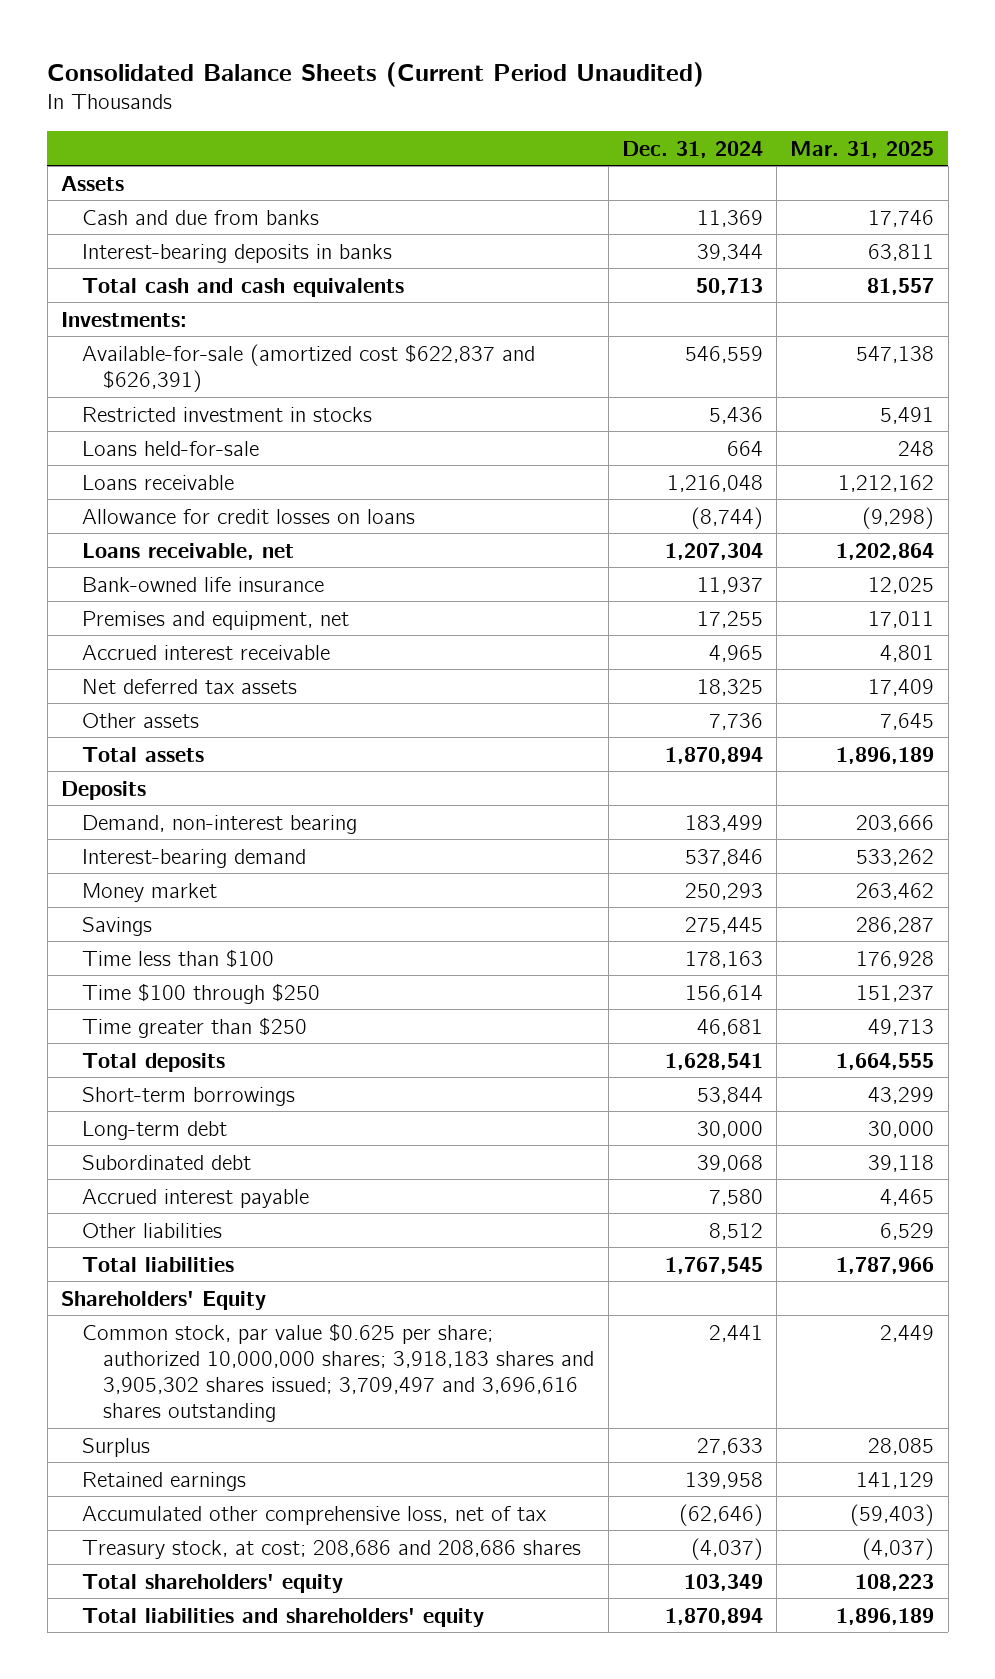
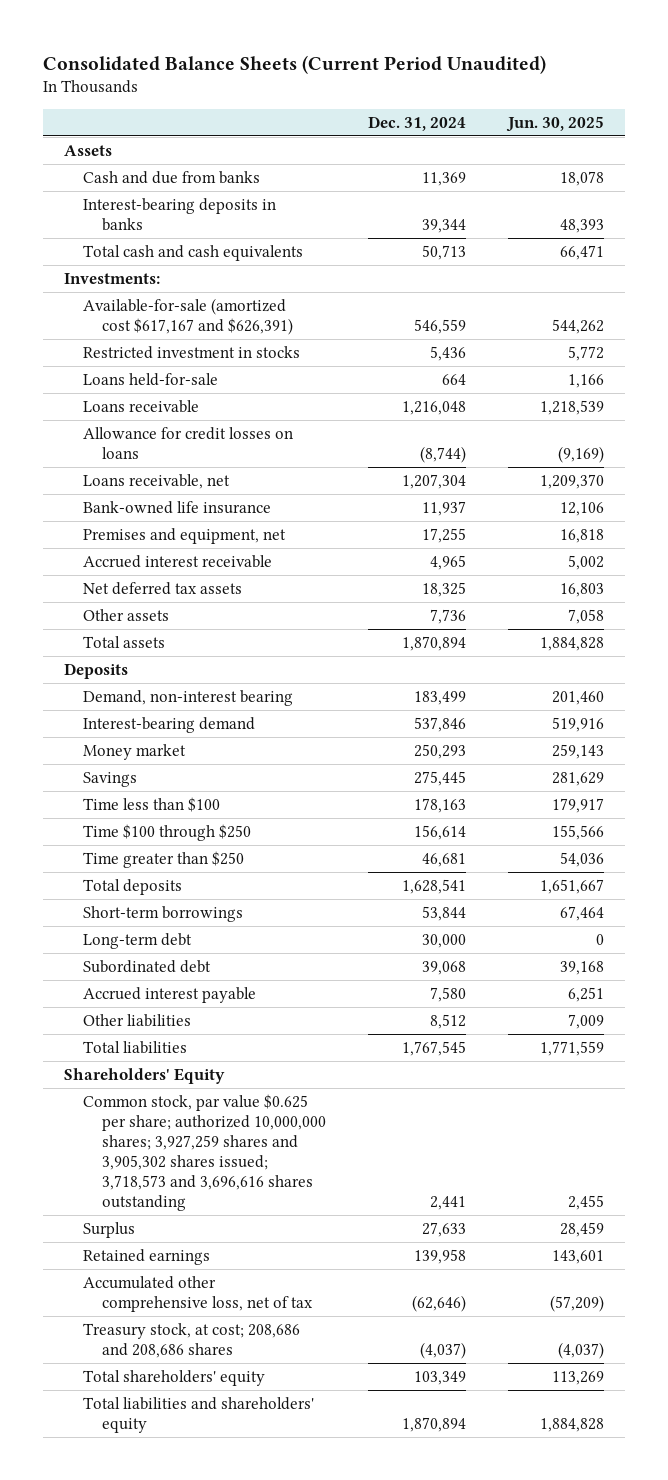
- | Dec. 31, 2024 | Mar. 31, 2025
+ | Dec. 31, 2024 | Jun. 30, 2025
- Available-for-sale (amortized cost $622,837 and $626,391) | 546,559 | 547,138
+ Available-for-sale (amortized cost $617,167 and $626,391) | 546,559 | 544,262
- Common stock, par value $0.625 per share; authorized 10,000,000 shares; 3,918,183 shares and 3,905,302 shares issued; 3,709,497 and 3,696,616 shares outstanding | 2,441 | 2,449
+ Common stock, par value $0.625 per share; authorized 10,000,000 shares; 3,927,259 shares and 3,905,302 shares issued; 3,718,573 and 3,696,616 shares outstanding | 2,441 | 2,455

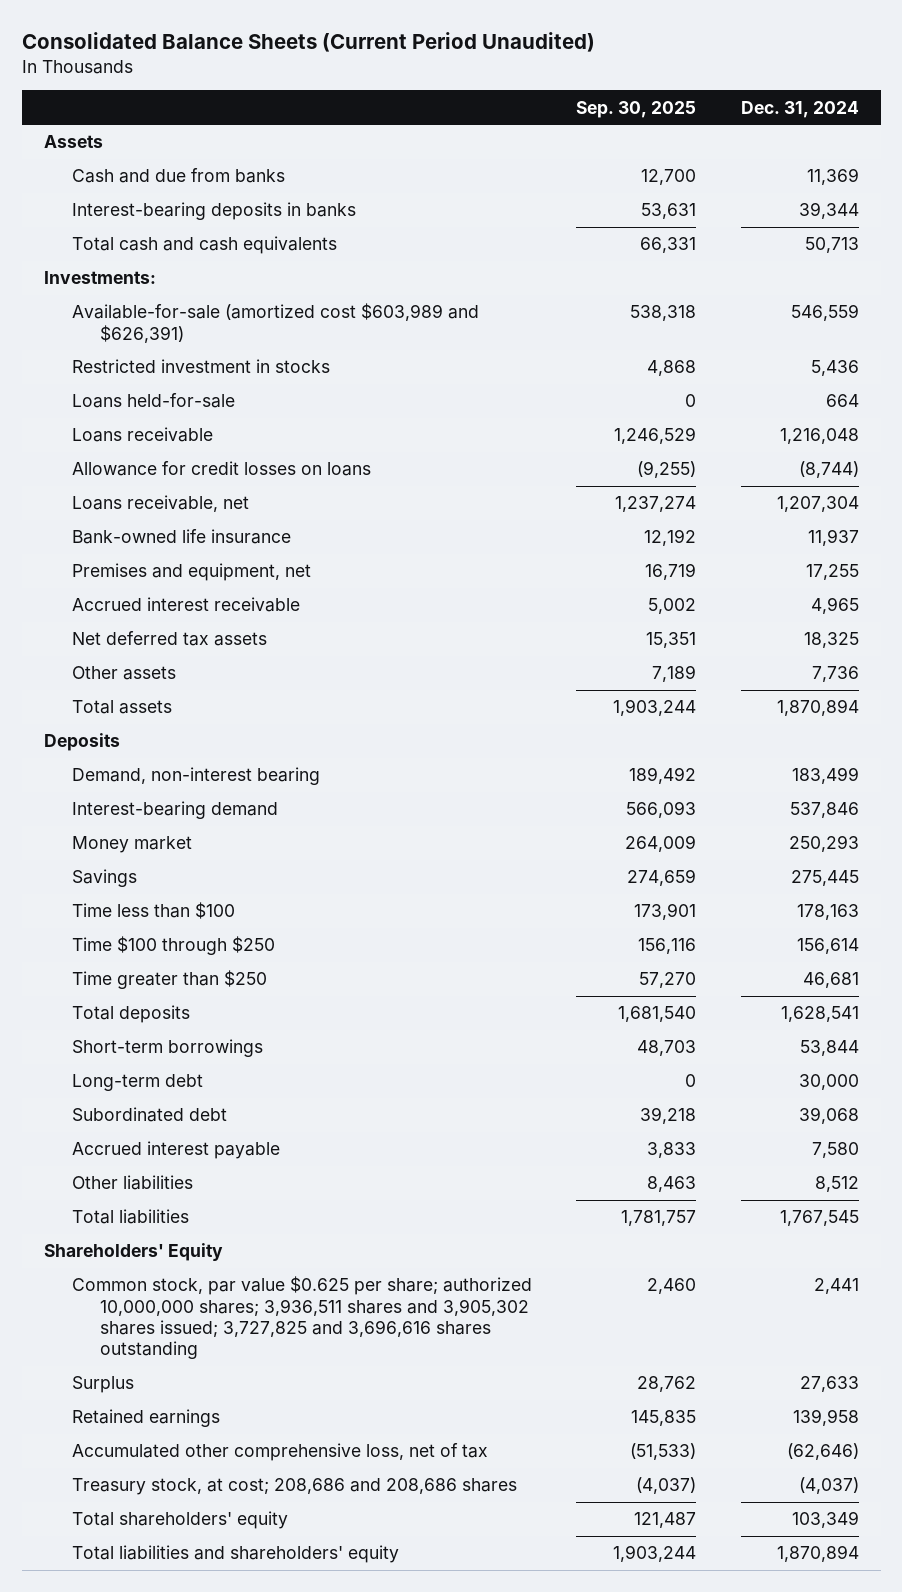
- | Dec. 31, 2024 | Jun. 30, 2025
+ | Sep. 30, 2025 | Dec. 31, 2024
- Available-for-sale (amortized cost $617,167 and $626,391) | 546,559 | 544,262
+ Available-for-sale (amortized cost $603,989 and $626,391) | 538,318 | 546,559
- Common stock, par value $0.625 per share; authorized 10,000,000 shares; 3,927,259 shares and 3,905,302 shares issued; 3,718,573 and 3,696,616 shares outstanding | 2,441 | 2,455
+ Common stock, par value $0.625 per share; authorized 10,000,000 shares; 3,936,511 shares and 3,905,302 shares issued; 3,727,825 and 3,696,616 shares outstanding | 2,460 | 2,441

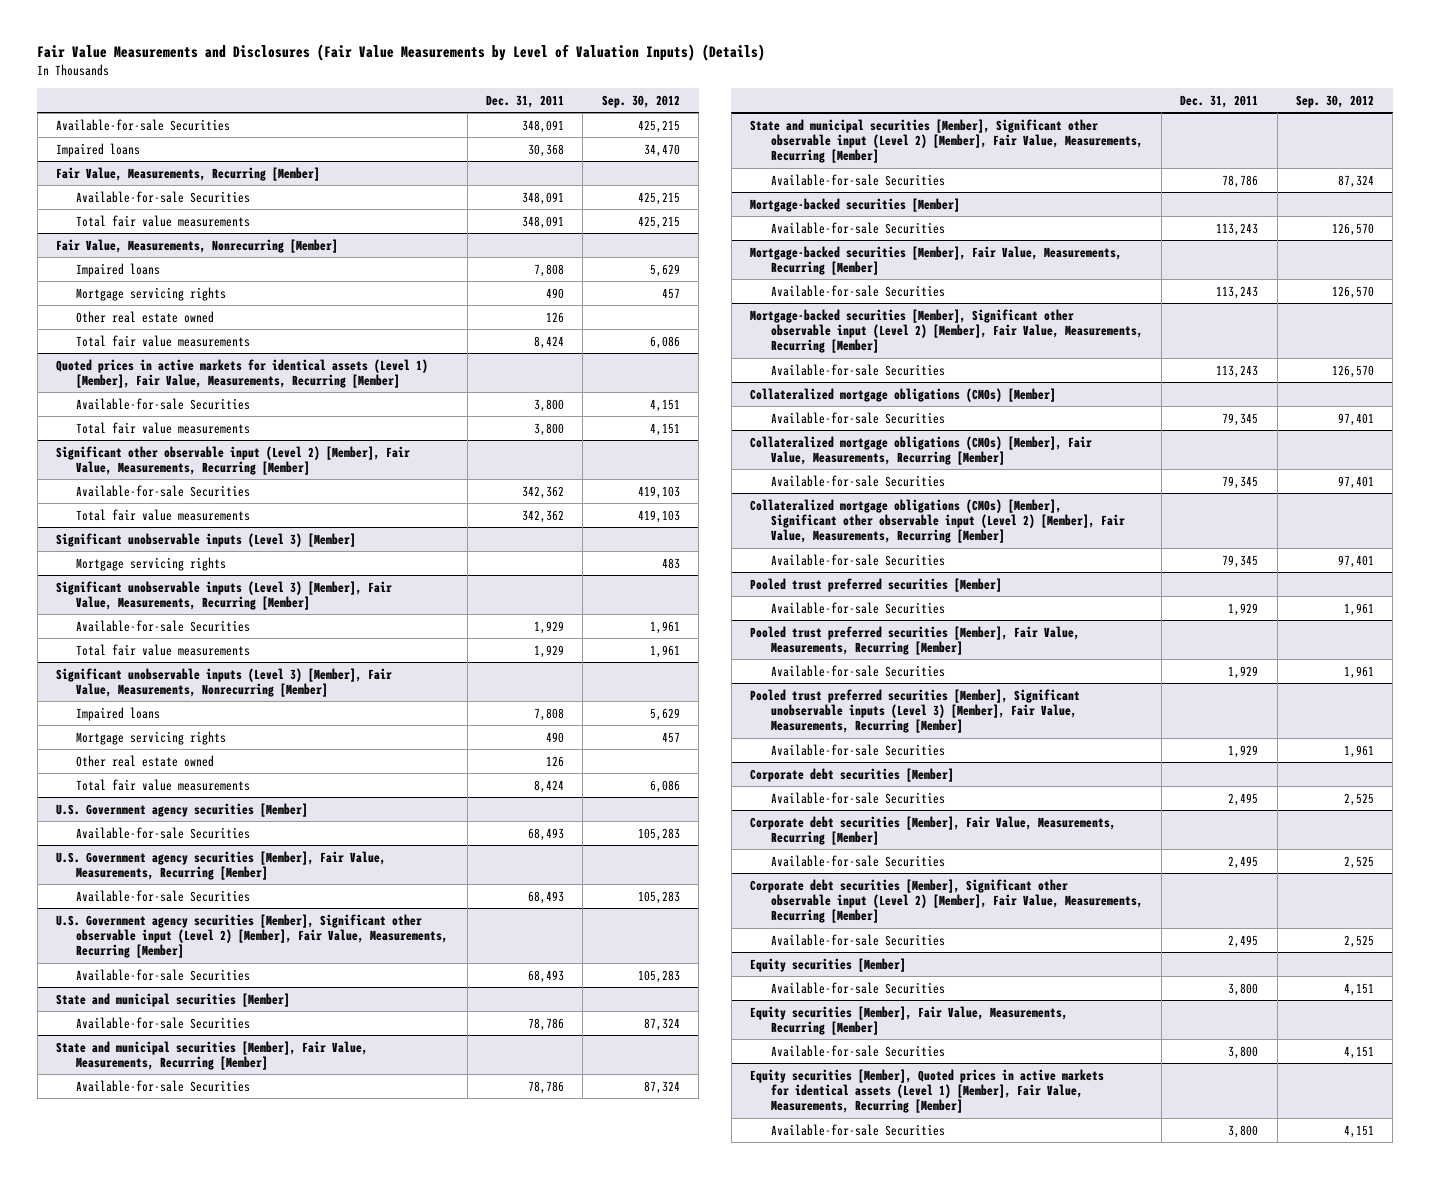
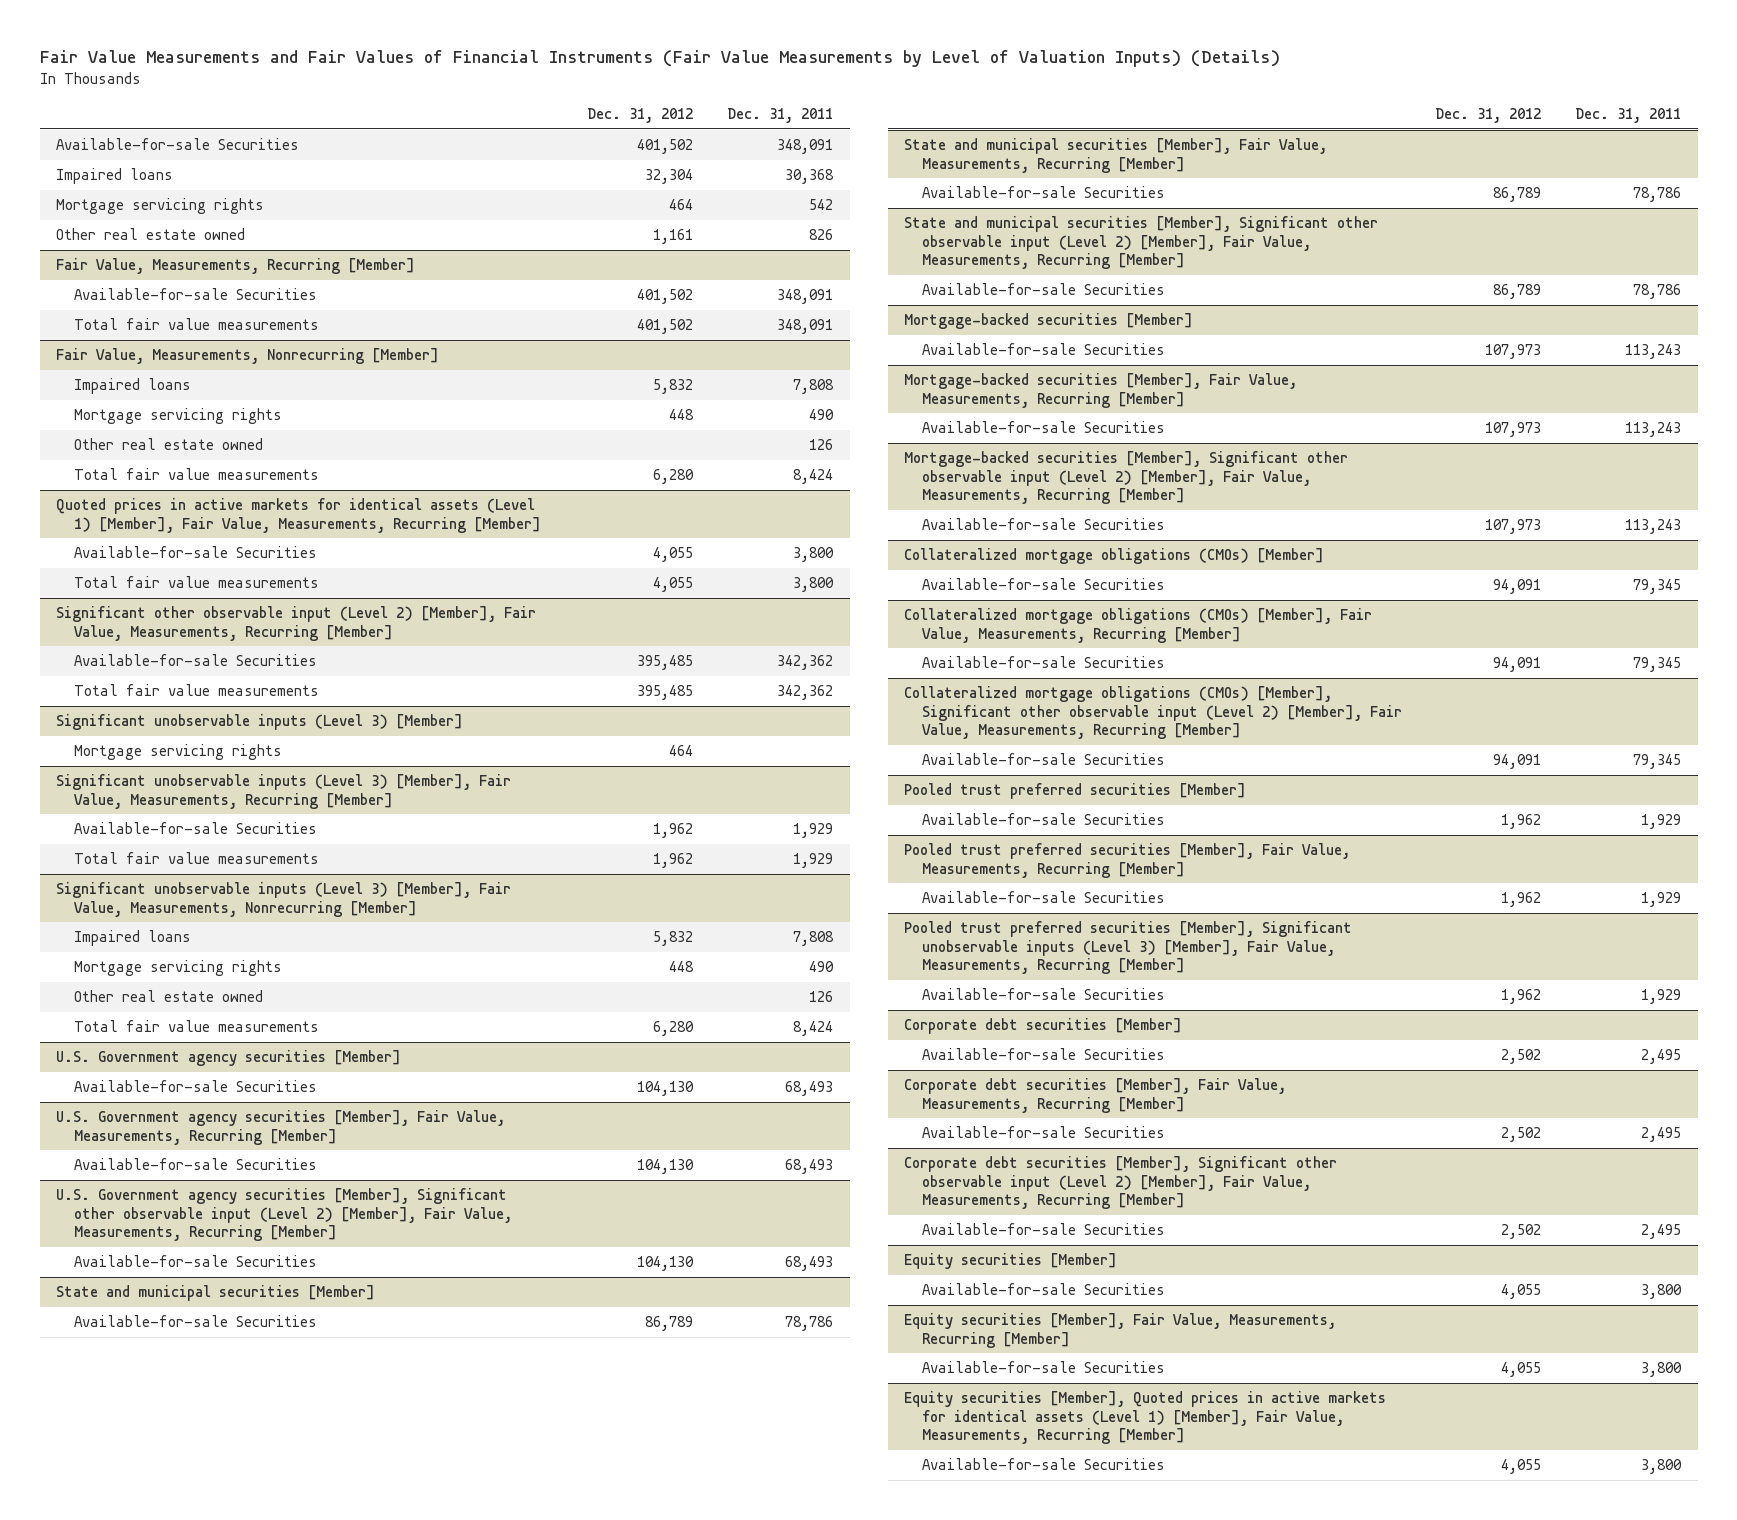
- Fair Value Measurements and Disclosures (Fair Value Measurements by Level of Valuation Inputs) (Details)
+ Fair Value Measurements and Fair Values of Financial Instruments (Fair Value Measurements by Level of Valuation Inputs) (Details)
- | Dec. 31, 2011 | Sep. 30, 2012
+ | Dec. 31, 2012 | Dec. 31, 2011
+ Mortgage servicing rights | 464 | 542
+ Other real estate owned | 1,161 | 826

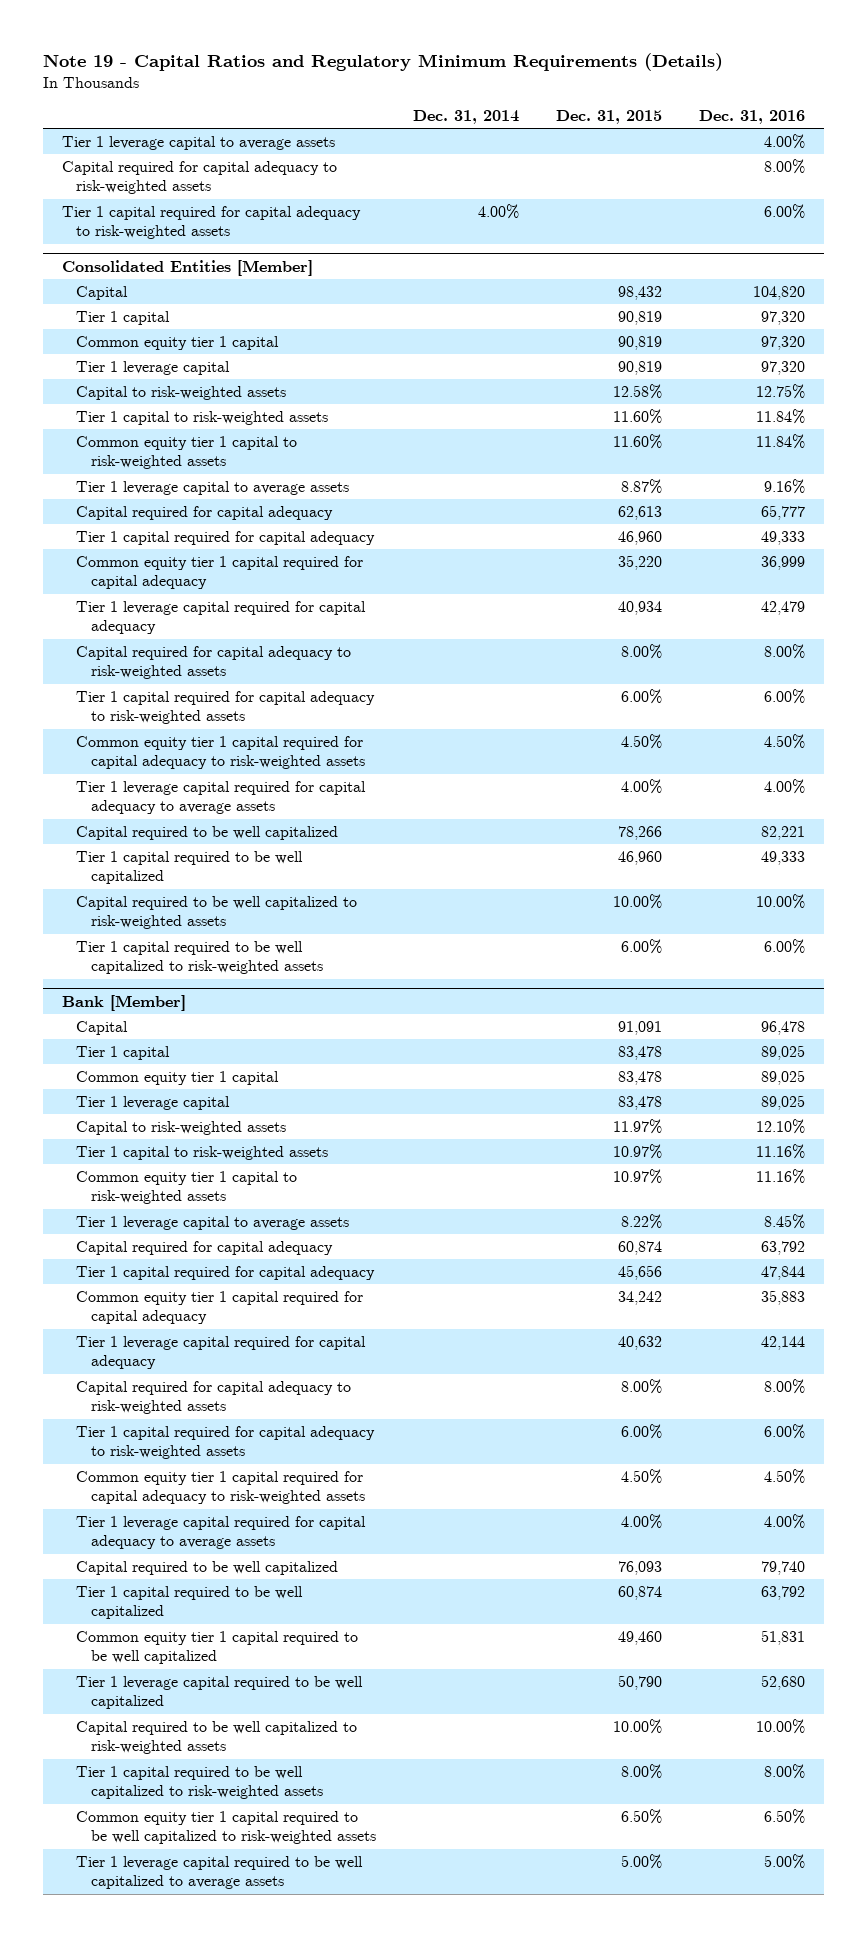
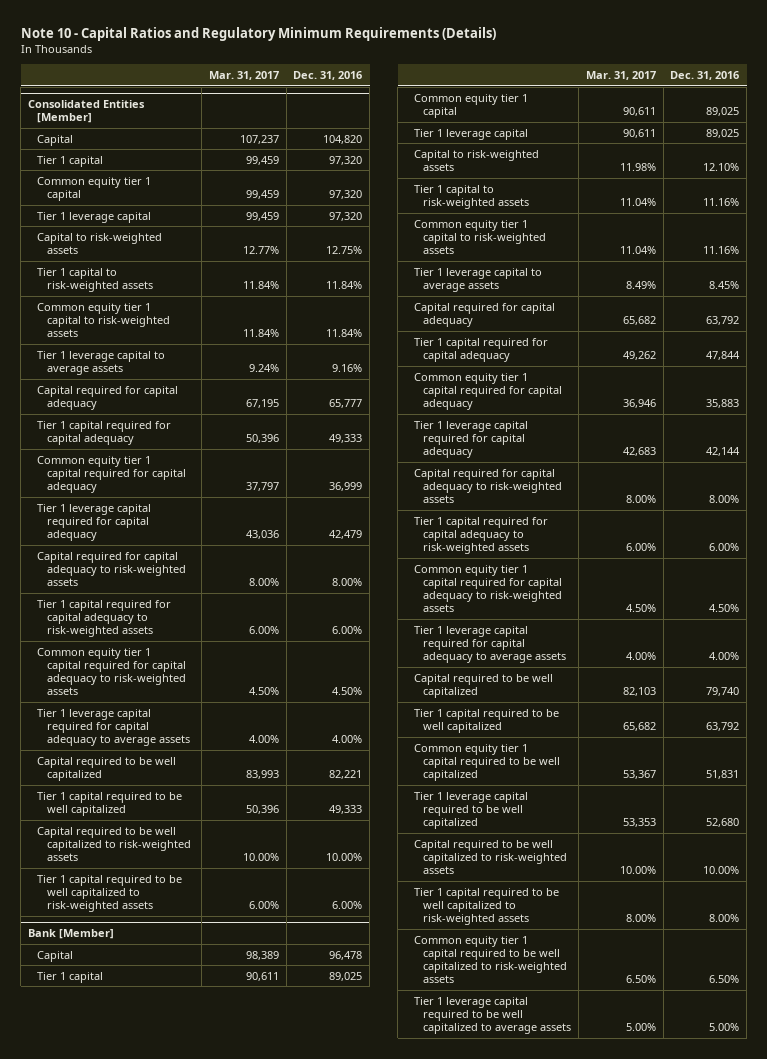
- Note 19 - Capital Ratios and Regulatory Minimum Requirements (Details)
+ Note 10 - Capital Ratios and Regulatory Minimum Requirements (Details)
- | Dec. 31, 2014 | Dec. 31, 2015 | Dec. 31, 2016
+ | Mar. 31, 2017 | Dec. 31, 2016
- Tier 1 leverage capital to average assets | | | 4.00%
- Capital required for capital adequacy to risk-weighted assets | | | 8.00%
- Tier 1 capital required for capital adequacy to risk-weighted assets | 4.00% | | 6.00%

